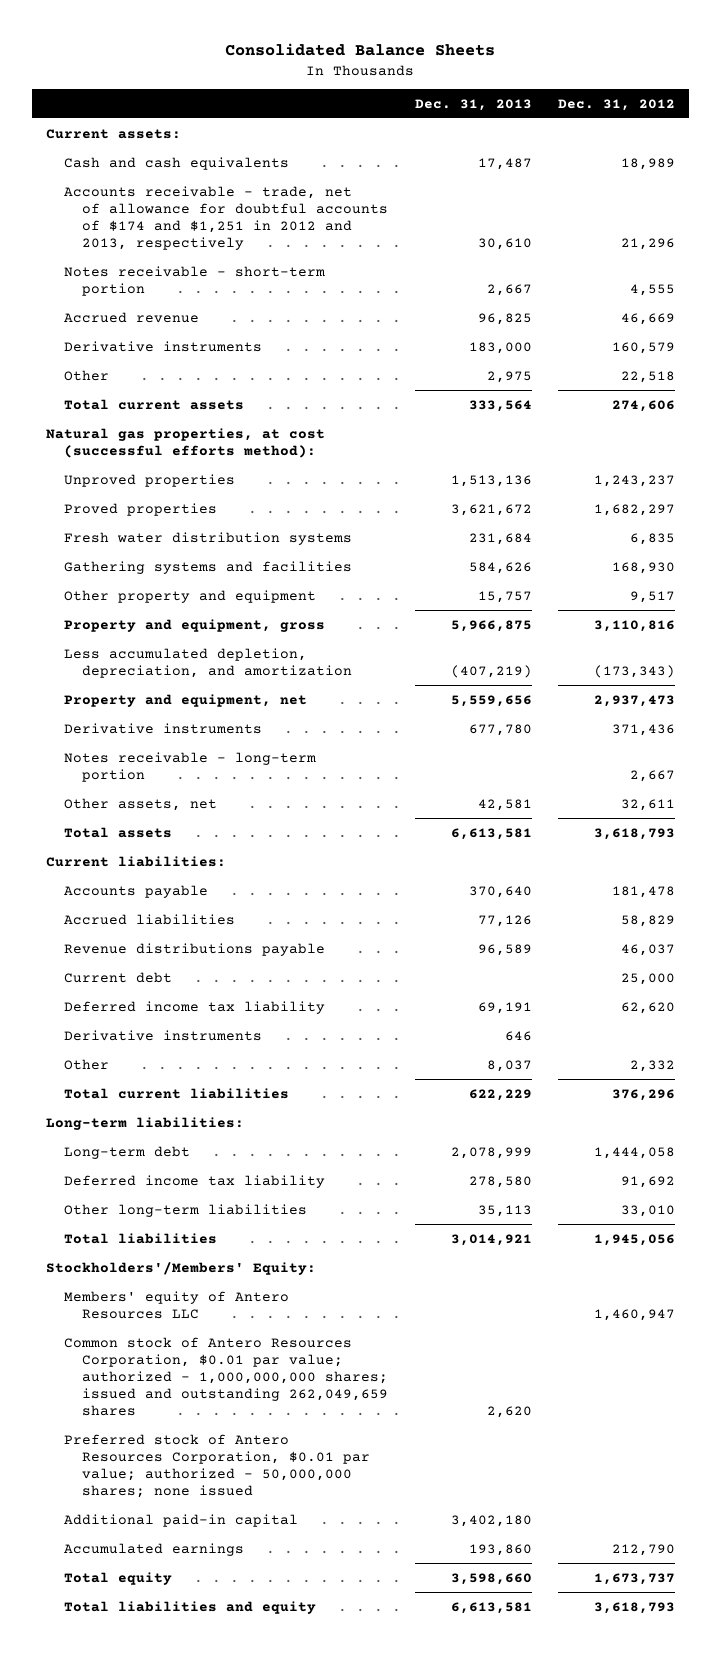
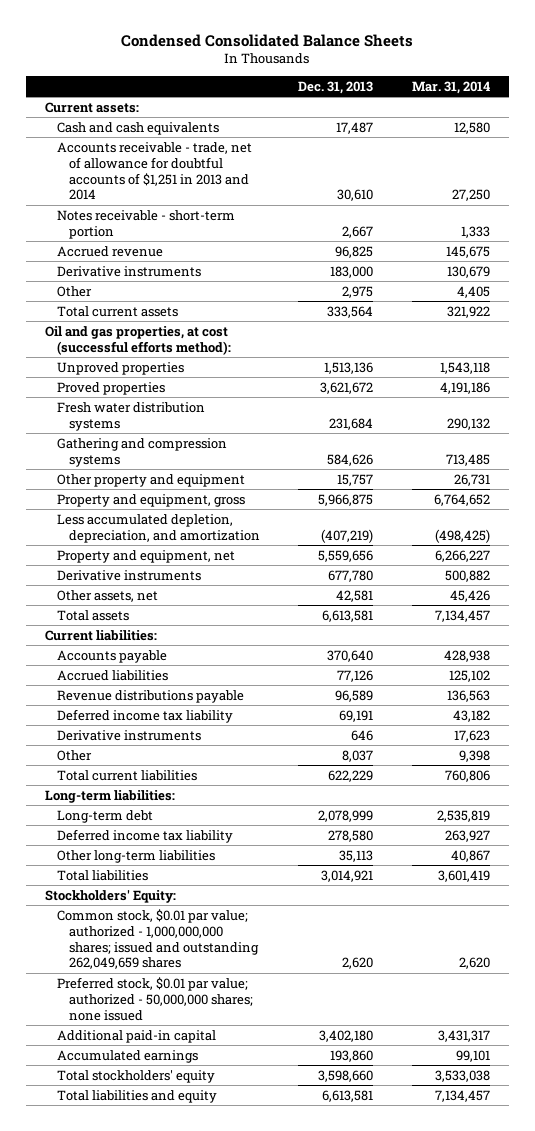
- Consolidated Balance Sheets
+ Condensed Consolidated Balance Sheets
- | Dec. 31, 2013 | Dec. 31, 2012
+ | Dec. 31, 2013 | Mar. 31, 2014
- Accounts receivable - trade, net of allowance for doubtful accounts of $174 and $1,251 in 2012 and 2013, respectively | 30,610 | 21,296
+ Accounts receivable - trade, net of allowance for doubtful accounts of $1,251 in 2013 and 2014 | 30,610 | 27,250
- Natural gas properties, at cost (successful efforts method):
+ Oil and gas properties, at cost (successful efforts method):
- Gathering systems and facilities | 584,626 | 168,930
+ Gathering and compression systems | 584,626 | 713,485
- Notes receivable - long-term portion | | 2,667
- Current debt | | 25,000
- Stockholders'/Members' Equity:
- Members' equity of Antero Resources LLC | | 1,460,947
- Common stock of Antero Resources Corporation, $0.01 par value; authorized - 1,000,000,000 shares; issued and outstanding 262,049,659 shares | 2,620 |
- Preferred stock of Antero Resources Corporation, $0.01 par value; authorized - 50,000,000 shares; none issued
+ Stockholders' Equity:
+ Common stock, $0.01 par value; authorized - 1,000,000,000 shares; issued and outstanding 262,049,659 shares | 2,620 | 2,620
+ Preferred stock, $0.01 par value; authorized - 50,000,000 shares; none issued
- Total equity | 3,598,660 | 1,673,737
+ Total stockholders' equity | 3,598,660 | 3,533,038

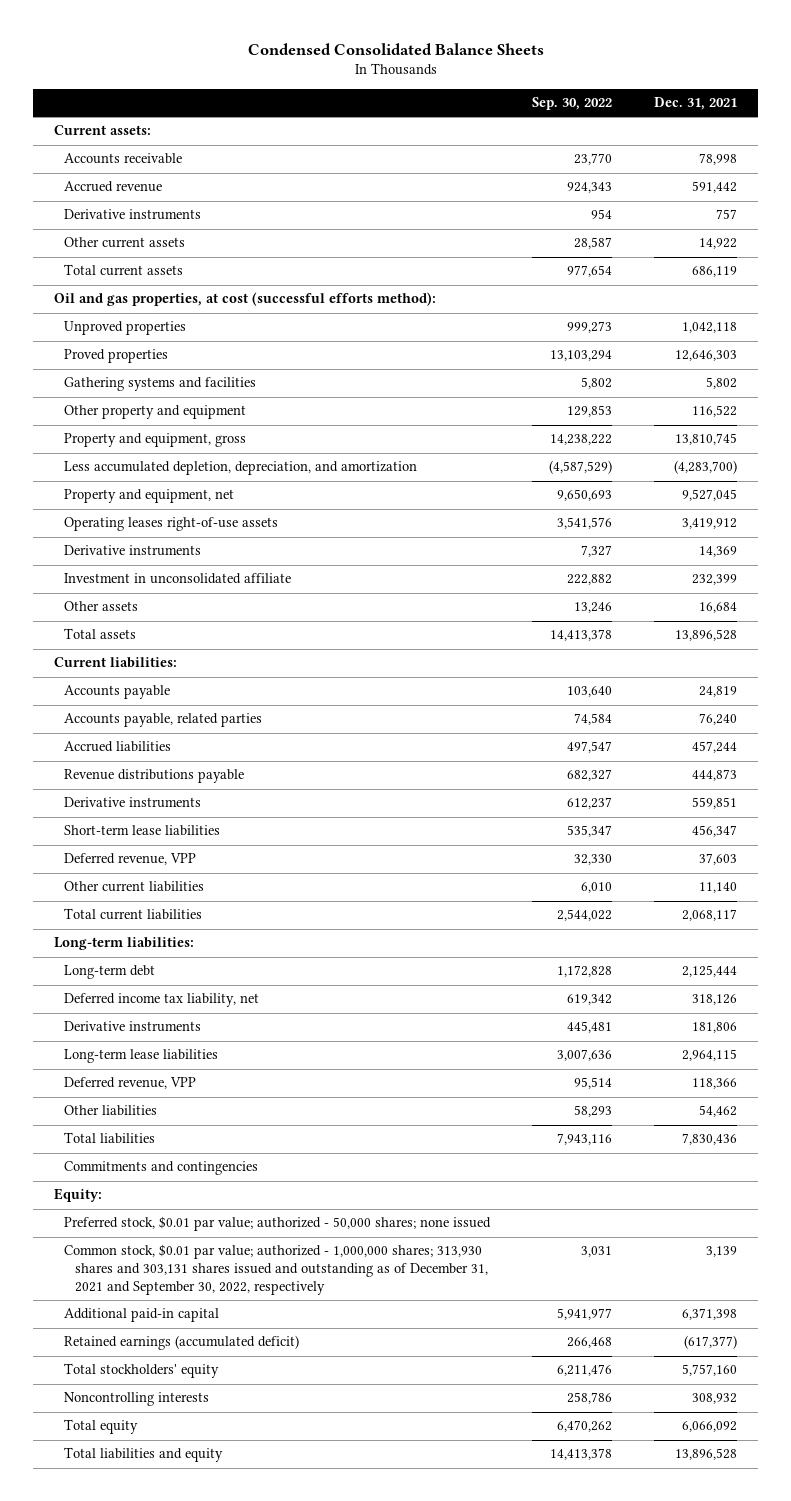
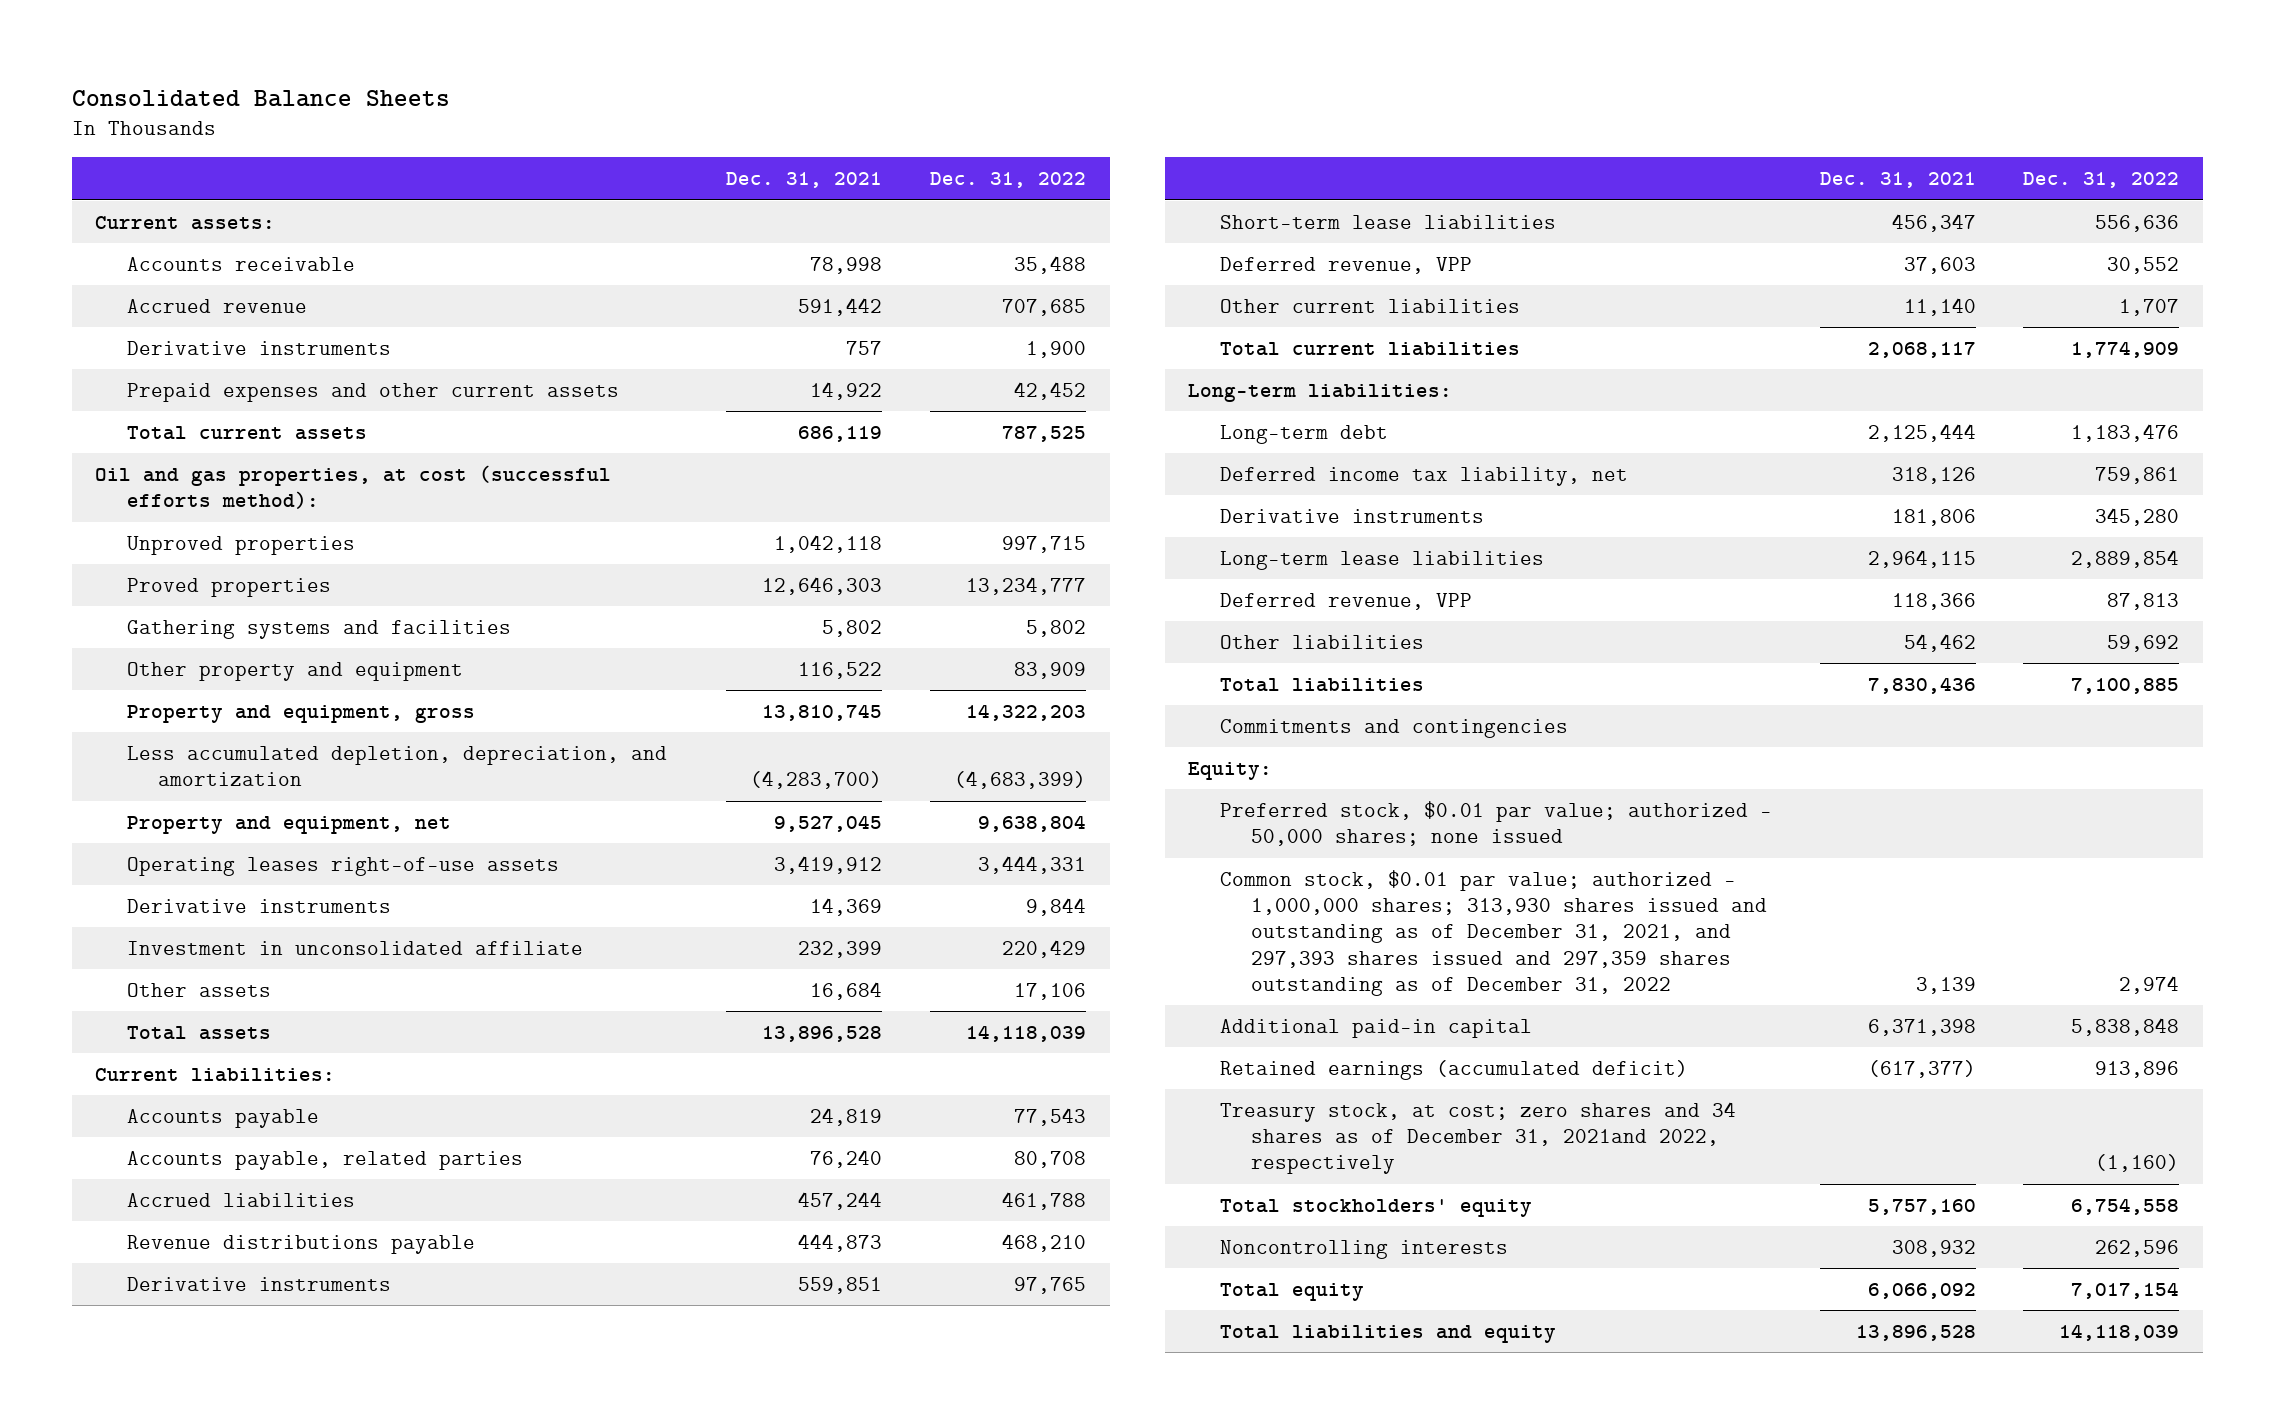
- Condensed Consolidated Balance Sheets
+ Consolidated Balance Sheets
- | Sep. 30, 2022 | Dec. 31, 2021
+ | Dec. 31, 2021 | Dec. 31, 2022
- Other current assets | 28,587 | 14,922
+ Prepaid expenses and other current assets | 14,922 | 42,452
- Common stock, $0.01 par value; authorized - 1,000,000 shares; 313,930 shares and 303,131 shares issued and outstanding as of December 31, 2021 and September 30, 2022, respectively | 3,031 | 3,139
+ Common stock, $0.01 par value; authorized - 1,000,000 shares; 313,930 shares issued and outstanding as of December 31, 2021, and 297,393 shares issued and 297,359 shares outstanding as of December 31, 2022 | 3,139 | 2,974
+ Treasury stock, at cost; zero shares and 34 shares as of December 31, 2021and 2022, respectively | | (1,160)

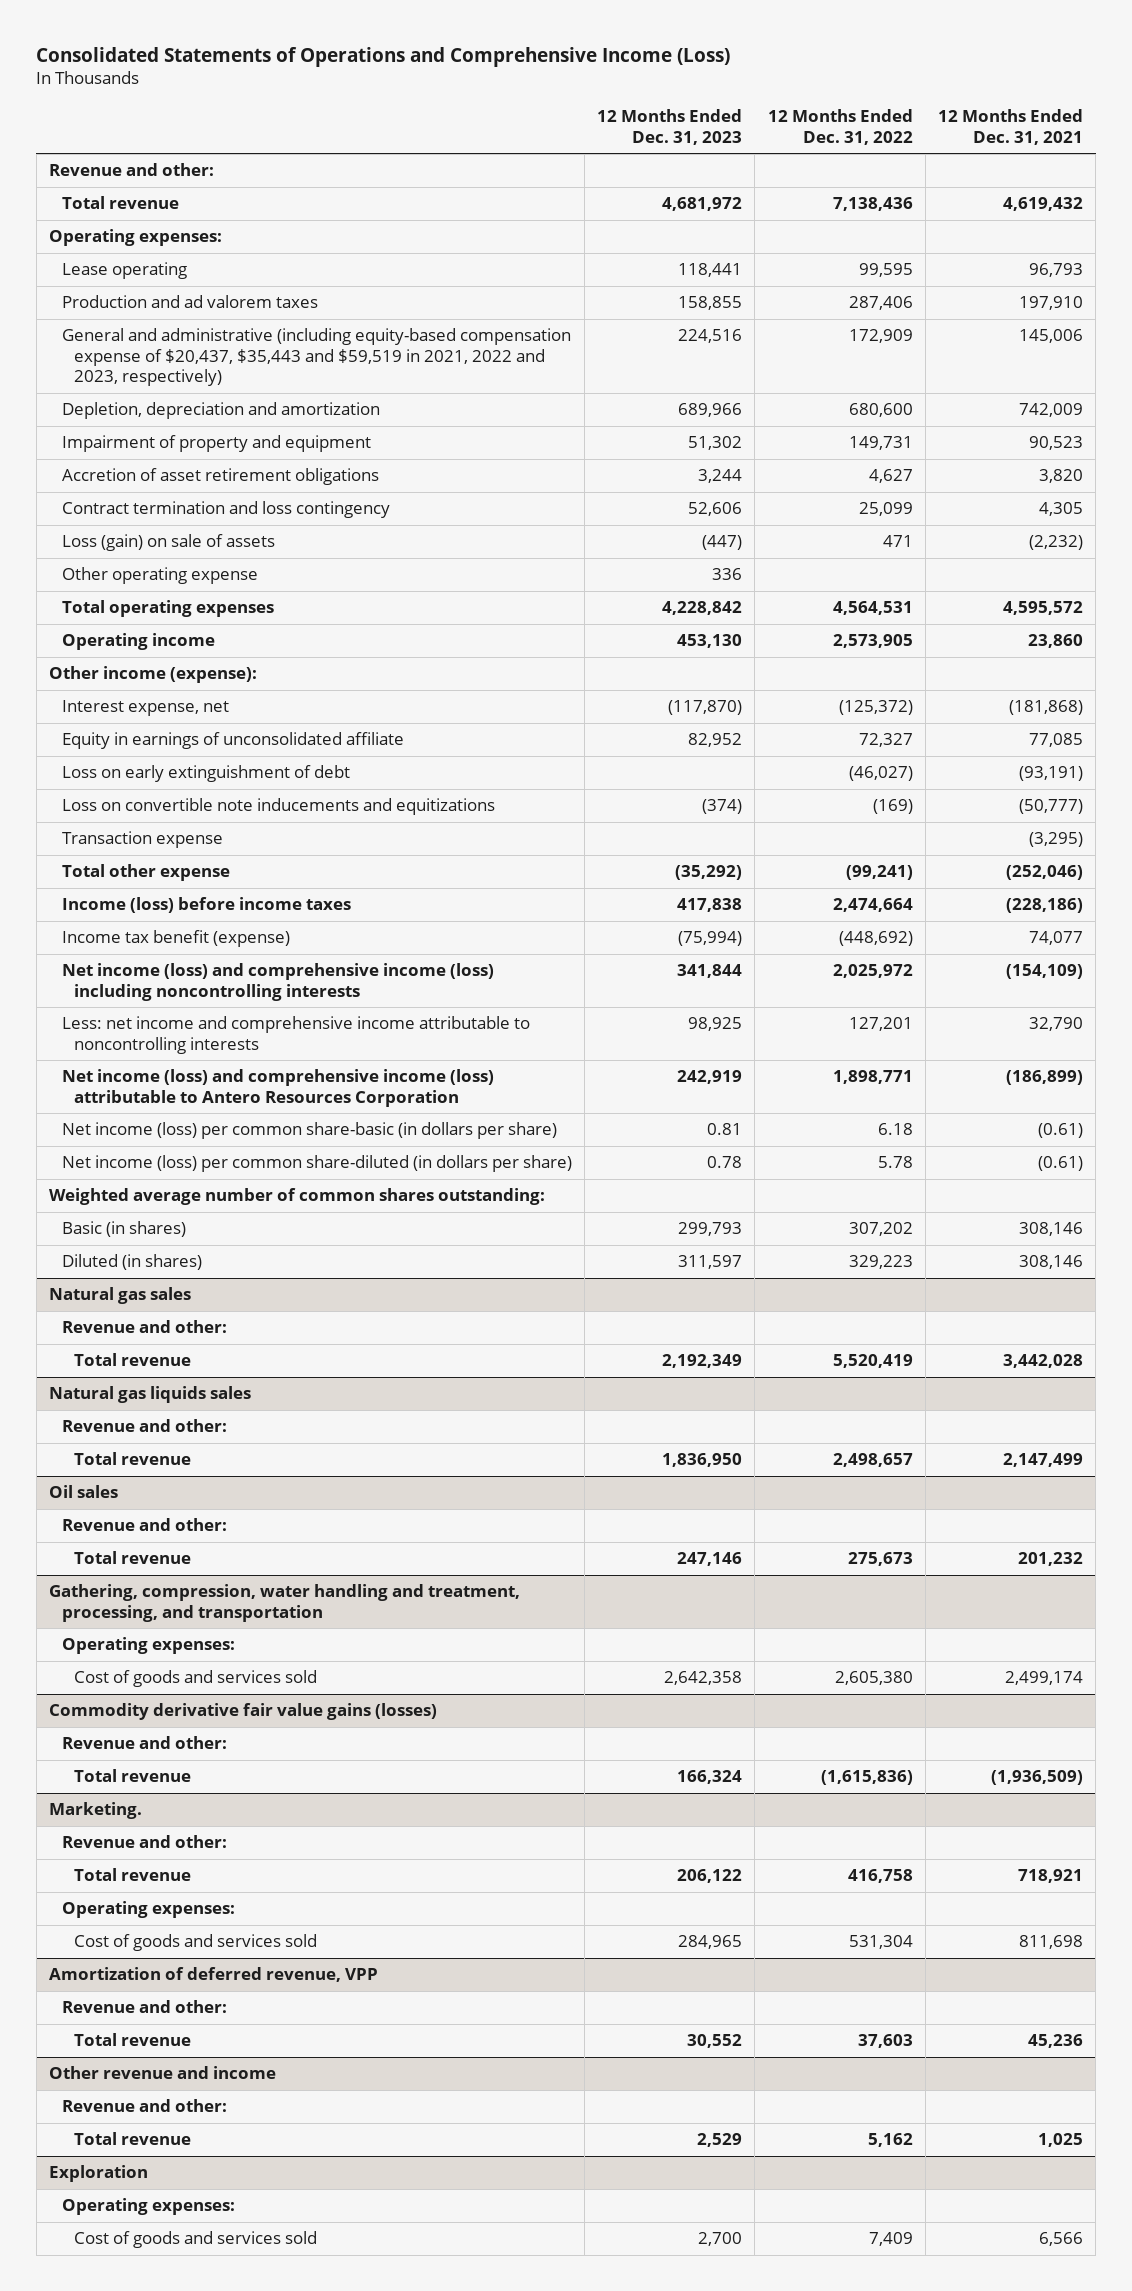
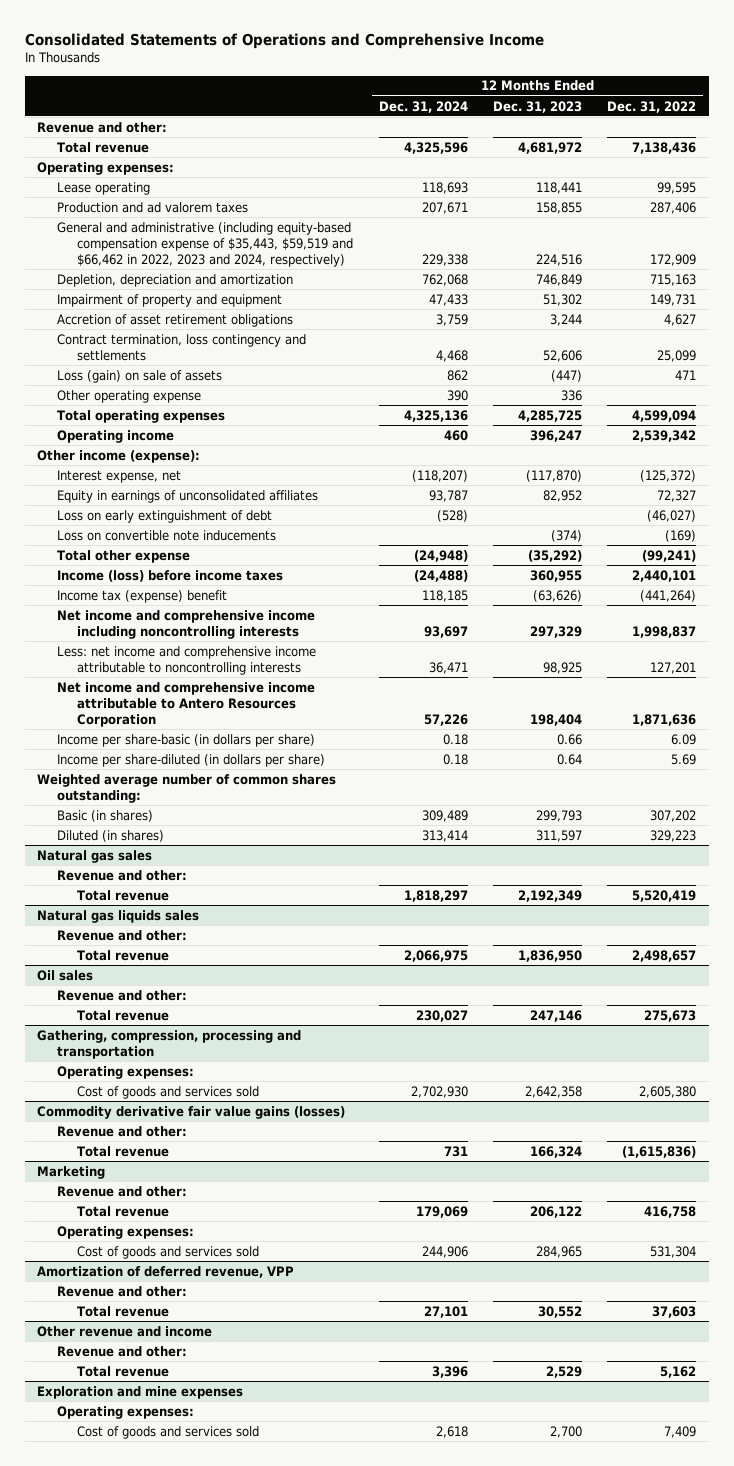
- Consolidated Statements of Operations and Comprehensive Income (Loss)
+ Consolidated Statements of Operations and Comprehensive Income
- | 12 Months Ended Dec. 31, 2023 | 12 Months Ended Dec. 31, 2022 | 12 Months Ended Dec. 31, 2021
+ | 12 Months Ended Dec. 31, 2024 | 12 Months Ended Dec. 31, 2023 | 12 Months Ended Dec. 31, 2022
- General and administrative (including equity-based compensation expense of $20,437, $35,443 and $59,519 in 2021, 2022 and 2023, respectively) | 224,516 | 172,909 | 145,006
- Depletion, depreciation and amortization | 689,966 | 680,600 | 742,009
+ General and administrative (including equity-based compensation expense of $35,443, $59,519 and $66,462 in 2022, 2023 and 2024, respectively) | 229,338 | 224,516 | 172,909
+ Depletion, depreciation and amortization | 762,068 | 746,849 | 715,163
- Contract termination and loss contingency | 52,606 | 25,099 | 4,305
+ Contract termination, loss contingency and settlements | 4,468 | 52,606 | 25,099
- Total operating expenses | 4,228,842 | 4,564,531 | 4,595,572
- Operating income | 453,130 | 2,573,905 | 23,860
+ Total operating expenses | 4,325,136 | 4,285,725 | 4,599,094
+ Operating income | 460 | 396,247 | 2,539,342
- Equity in earnings of unconsolidated affiliate | 82,952 | 72,327 | 77,085
+ Equity in earnings of unconsolidated affiliates | 93,787 | 82,952 | 72,327
- Loss on convertible note inducements and equitizations | (374) | (169) | (50,777)
- Transaction expense | | | (3,295)
+ Loss on convertible note inducements | | (374) | (169)
- Income (loss) before income taxes | 417,838 | 2,474,664 | (228,186)
- Income tax benefit (expense) | (75,994) | (448,692) | 74,077
- Net income (loss) and comprehensive income (loss) including noncontrolling interests | 341,844 | 2,025,972 | (154,109)
+ Income (loss) before income taxes | (24,488) | 360,955 | 2,440,101
+ Income tax (expense) benefit | 118,185 | (63,626) | (441,264)
+ Net income and comprehensive income including noncontrolling interests | 93,697 | 297,329 | 1,998,837
- Net income (loss) and comprehensive income (loss) attributable to Antero Resources Corporation | 242,919 | 1,898,771 | (186,899)
- Net income (loss) per common share-basic (in dollars per share) | 0.81 | 6.18 | (0.61)
- Net income (loss) per common share-diluted (in dollars per share) | 0.78 | 5.78 | (0.61)
+ Net income and comprehensive income attributable to Antero Resources Corporation | 57,226 | 198,404 | 1,871,636
+ Income per share-basic (in dollars per share) | 0.18 | 0.66 | 6.09
+ Income per share-diluted (in dollars per share) | 0.18 | 0.64 | 5.69
- Gathering, compression, water handling and treatment, processing, and transportation
+ Gathering, compression, processing and transportation
- Marketing.
+ Marketing
- Exploration
+ Exploration and mine expenses

